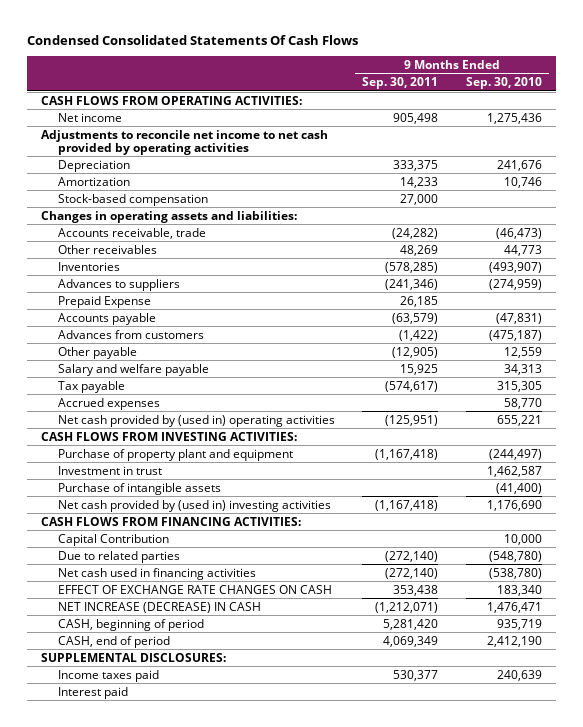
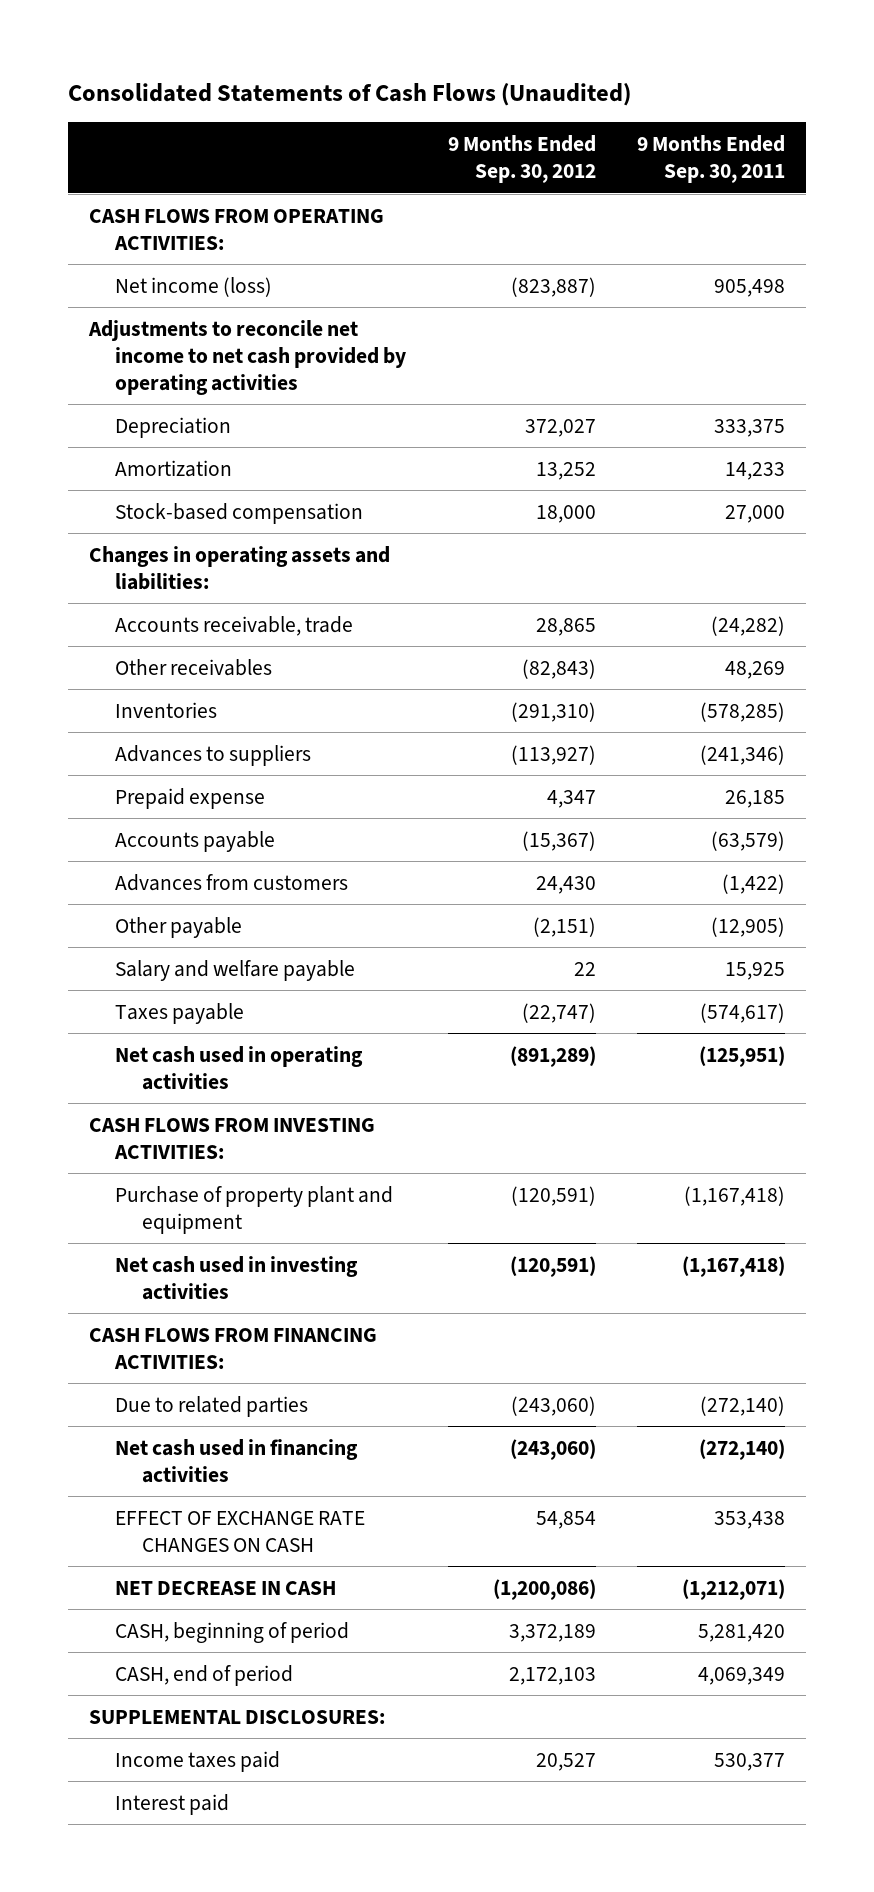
- Condensed Consolidated Statements Of Cash Flows
+ Consolidated Statements of Cash Flows (Unaudited)
- | 9 Months Ended Sep. 30, 2011 | 9 Months Ended Sep. 30, 2010
+ | 9 Months Ended Sep. 30, 2012 | 9 Months Ended Sep. 30, 2011
- Net income | 905,498 | 1,275,436
+ Net income (loss) | (823,887) | 905,498
- Prepaid Expense | 26,185 |
+ Prepaid expense | 4,347 | 26,185
- Tax payable | (574,617) | 315,305
- Accrued expenses | | 58,770
- Net cash provided by (used in) operating activities | (125,951) | 655,221
+ Taxes payable | (22,747) | (574,617)
+ Net cash used in operating activities | (891,289) | (125,951)
- Investment in trust | | 1,462,587
- Purchase of intangible assets | | (41,400)
- Net cash provided by (used in) investing activities | (1,167,418) | 1,176,690
+ Net cash used in investing activities | (120,591) | (1,167,418)
- Capital Contribution | | 10,000
- NET INCREASE (DECREASE) IN CASH | (1,212,071) | 1,476,471
+ NET DECREASE IN CASH | (1,200,086) | (1,212,071)

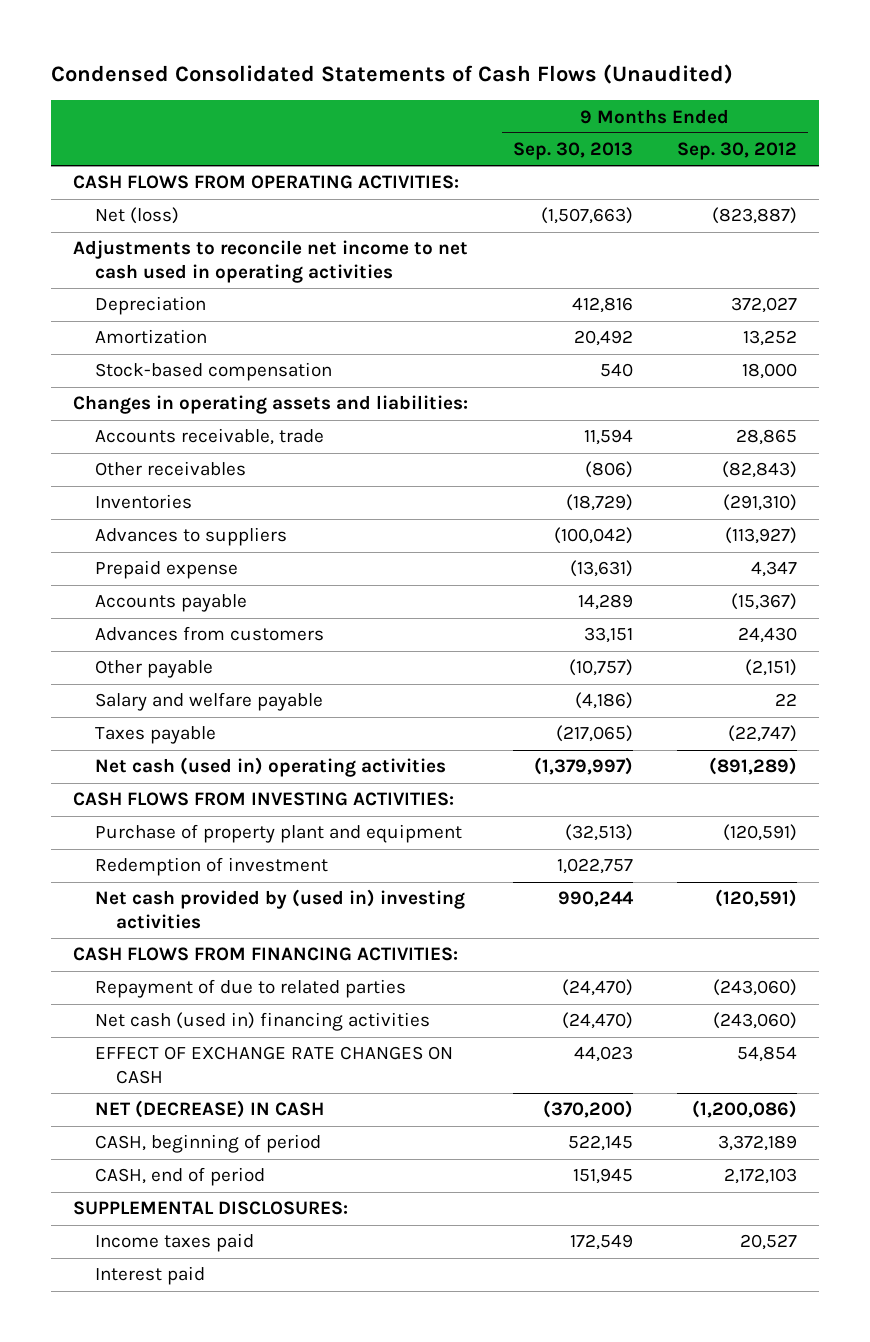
- Consolidated Statements of Cash Flows (Unaudited)
+ Condensed Consolidated Statements of Cash Flows (Unaudited)
- | 9 Months Ended Sep. 30, 2012 | 9 Months Ended Sep. 30, 2011
+ | 9 Months Ended Sep. 30, 2013 | 9 Months Ended Sep. 30, 2012
- Net income (loss) | (823,887) | 905,498
- Adjustments to reconcile net income to net cash provided by operating activities
+ Net (loss) | (1,507,663) | (823,887)
+ Adjustments to reconcile net income to net cash used in operating activities
- Net cash used in operating activities | (891,289) | (125,951)
+ Net cash (used in) operating activities | (1,379,997) | (891,289)
- Net cash used in investing activities | (120,591) | (1,167,418)
+ Redemption of investment | 1,022,757 |
+ Net cash provided by (used in) investing activities | 990,244 | (120,591)
- Due to related parties | (243,060) | (272,140)
- Net cash used in financing activities | (243,060) | (272,140)
+ Repayment of due to related parties | (24,470) | (243,060)
+ Net cash (used in) financing activities | (24,470) | (243,060)
- NET DECREASE IN CASH | (1,200,086) | (1,212,071)
+ NET (DECREASE) IN CASH | (370,200) | (1,200,086)

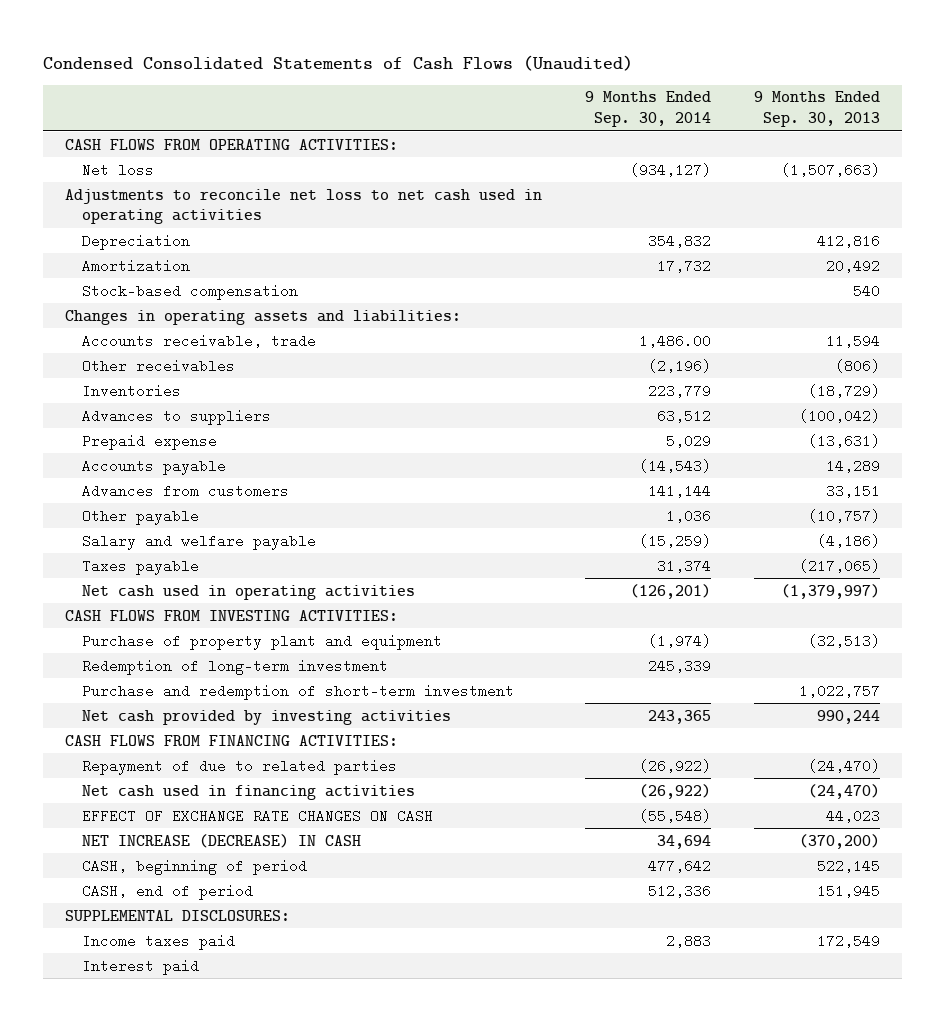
- | 9 Months Ended Sep. 30, 2013 | 9 Months Ended Sep. 30, 2012
+ | 9 Months Ended Sep. 30, 2014 | 9 Months Ended Sep. 30, 2013
- Net (loss) | (1,507,663) | (823,887)
- Adjustments to reconcile net income to net cash used in operating activities
+ Net loss | (934,127) | (1,507,663)
+ Adjustments to reconcile net loss to net cash used in operating activities
- Net cash (used in) operating activities | (1,379,997) | (891,289)
+ Net cash used in operating activities | (126,201) | (1,379,997)
- Redemption of investment | 1,022,757 |
- Net cash provided by (used in) investing activities | 990,244 | (120,591)
+ Redemption of long-term investment | 245,339 |
+ Purchase and redemption of short-term investment | | 1,022,757
+ Net cash provided by investing activities | 243,365 | 990,244
- Net cash (used in) financing activities | (24,470) | (243,060)
+ Net cash used in financing activities | (26,922) | (24,470)
- NET (DECREASE) IN CASH | (370,200) | (1,200,086)
+ NET INCREASE (DECREASE) IN CASH | 34,694 | (370,200)

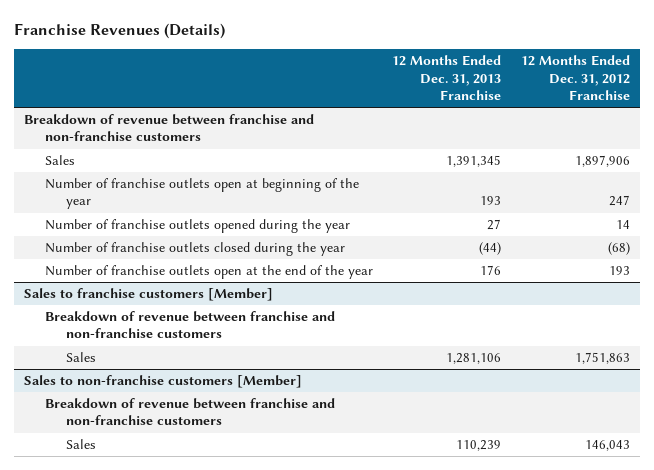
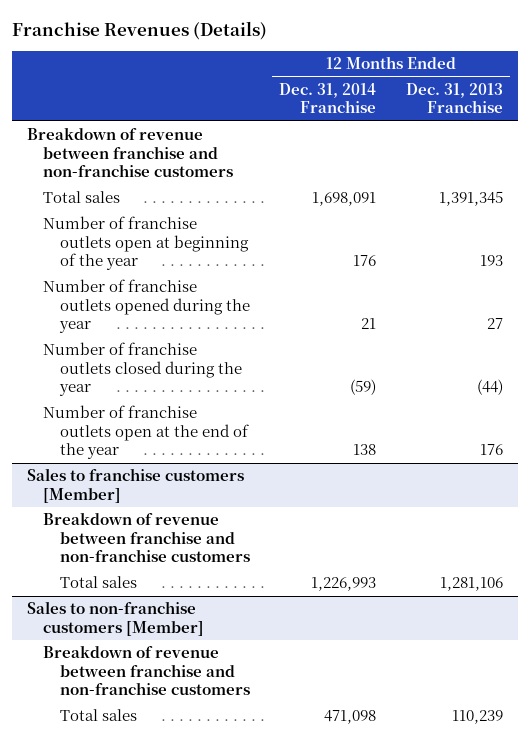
- | 12 Months Ended Dec. 31, 2013 Franchise | 12 Months Ended Dec. 31, 2012 Franchise
+ | 12 Months Ended Dec. 31, 2014 Franchise | 12 Months Ended Dec. 31, 2013 Franchise
- Sales | 1,391,345 | 1,897,906
+ Total sales | 1,698,091 | 1,391,345
@ Sales to franchise customers [Member]
- Sales | 1,281,106 | 1,751,863
+ Total sales | 1,226,993 | 1,281,106
@ Sales to non-franchise customers [Member]
- Sales | 110,239 | 146,043
+ Total sales | 471,098 | 110,239

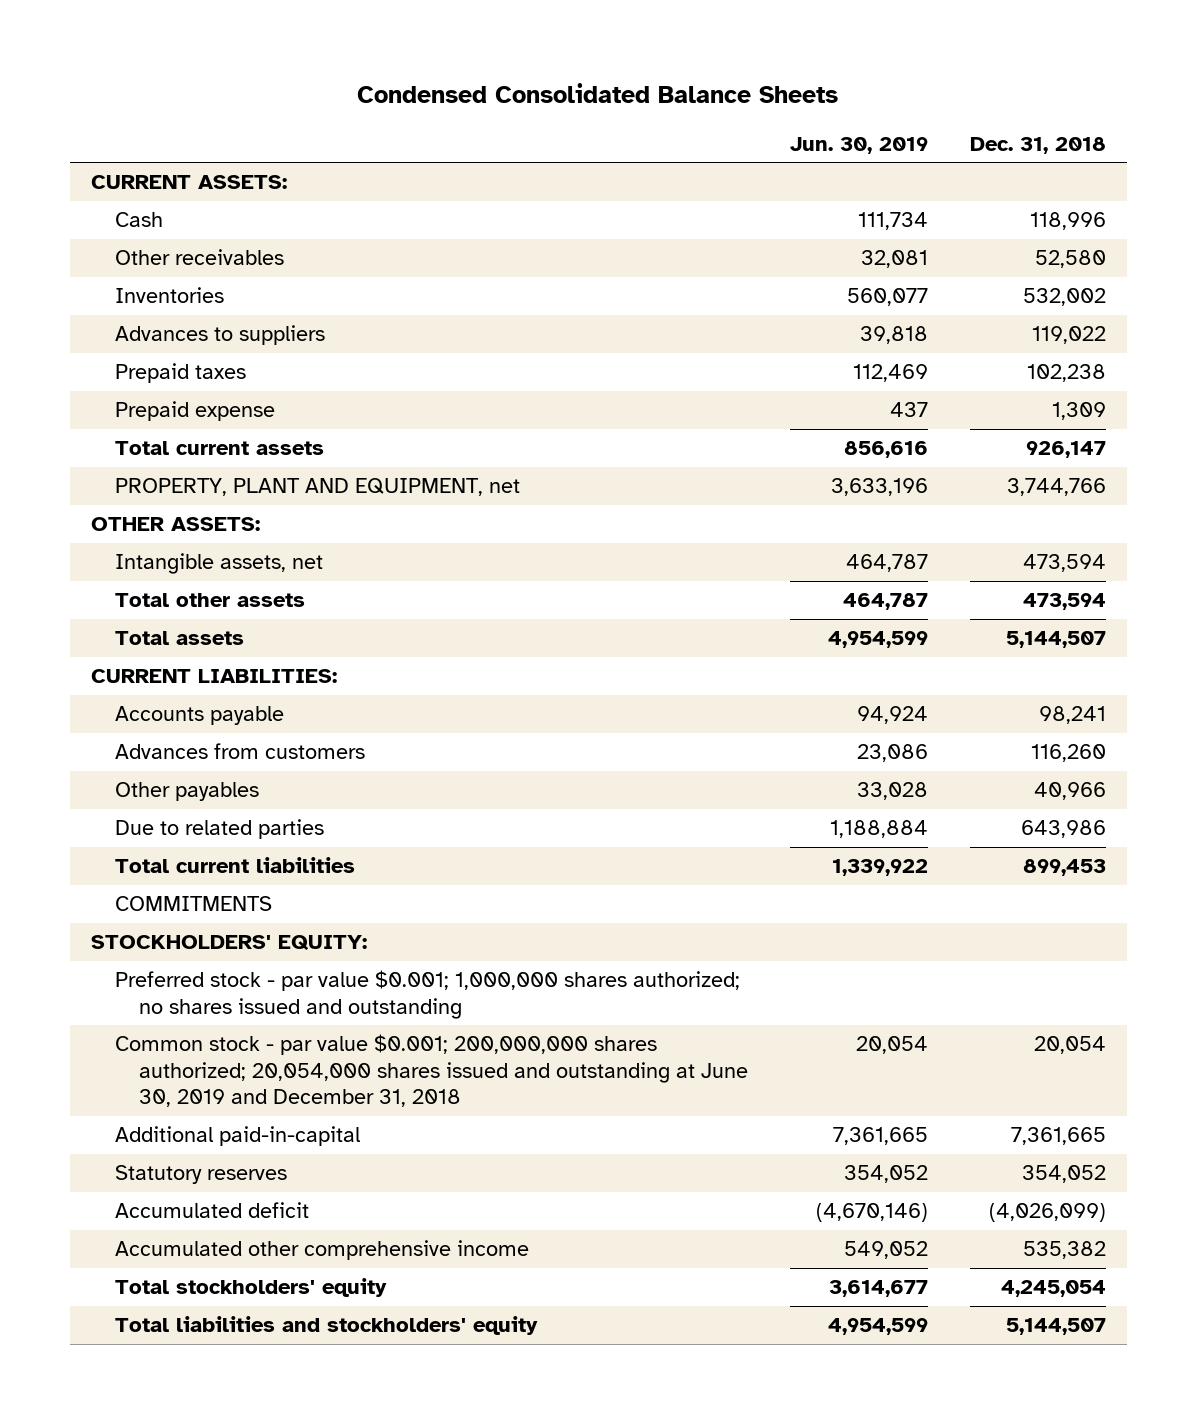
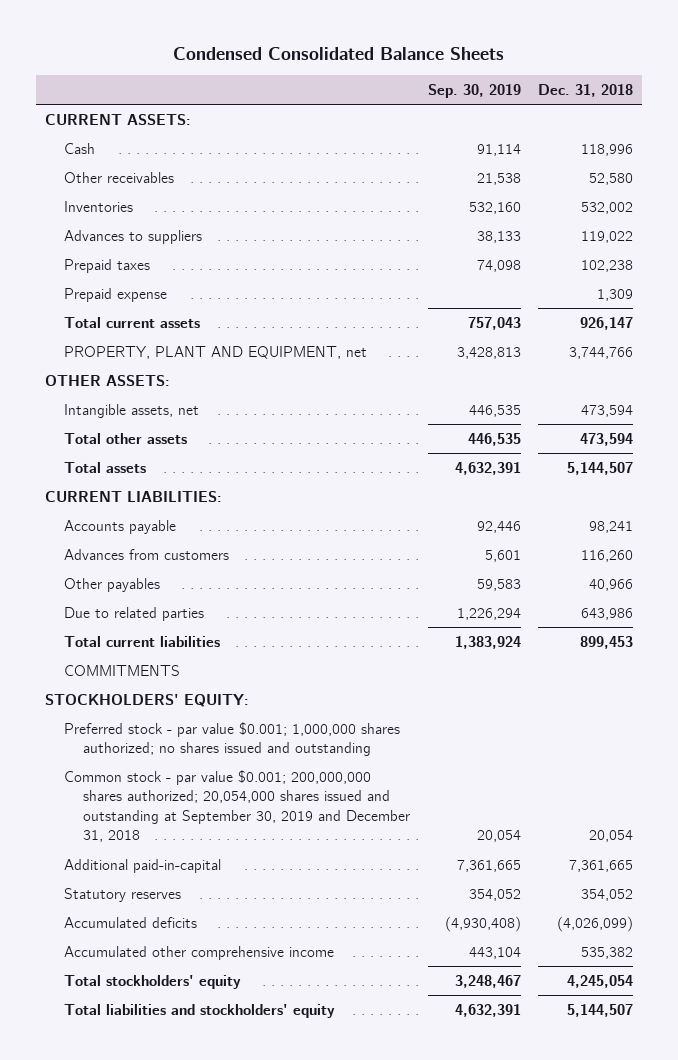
- | Jun. 30, 2019 | Dec. 31, 2018
+ | Sep. 30, 2019 | Dec. 31, 2018
- Common stock - par value $0.001; 200,000,000 shares authorized; 20,054,000 shares issued and outstanding at June 30, 2019 and December 31, 2018 | 20,054 | 20,054
+ Common stock - par value $0.001; 200,000,000 shares authorized; 20,054,000 shares issued and outstanding at September 30, 2019 and December 31, 2018 | 20,054 | 20,054
- Accumulated deficit | (4,670,146) | (4,026,099)
+ Accumulated deficits | (4,930,408) | (4,026,099)

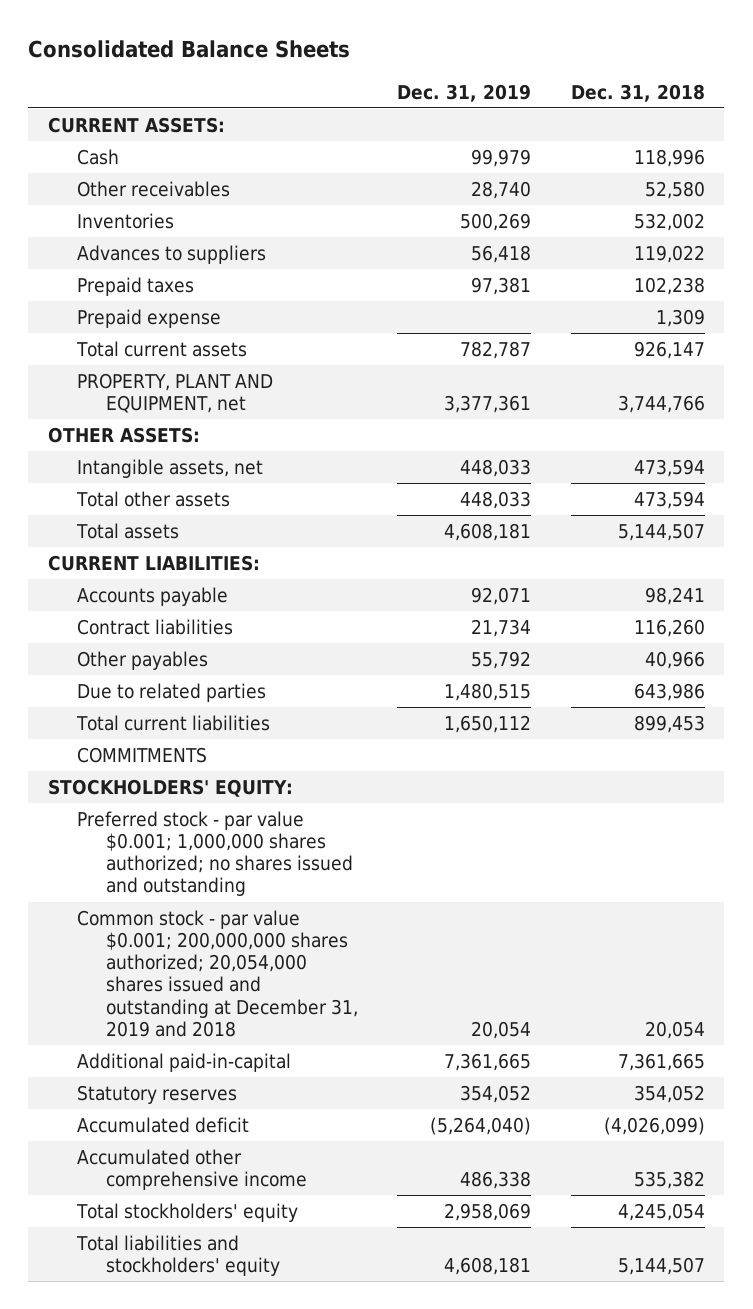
- Condensed Consolidated Balance Sheets
+ Consolidated Balance Sheets
- | Sep. 30, 2019 | Dec. 31, 2018
+ | Dec. 31, 2019 | Dec. 31, 2018
- Advances from customers | 5,601 | 116,260
+ Contract liabilities | 21,734 | 116,260
- Common stock - par value $0.001; 200,000,000 shares authorized; 20,054,000 shares issued and outstanding at September 30, 2019 and December 31, 2018 | 20,054 | 20,054
+ Common stock - par value $0.001; 200,000,000 shares authorized; 20,054,000 shares issued and outstanding at December 31, 2019 and 2018 | 20,054 | 20,054
- Accumulated deficits | (4,930,408) | (4,026,099)
+ Accumulated deficit | (5,264,040) | (4,026,099)

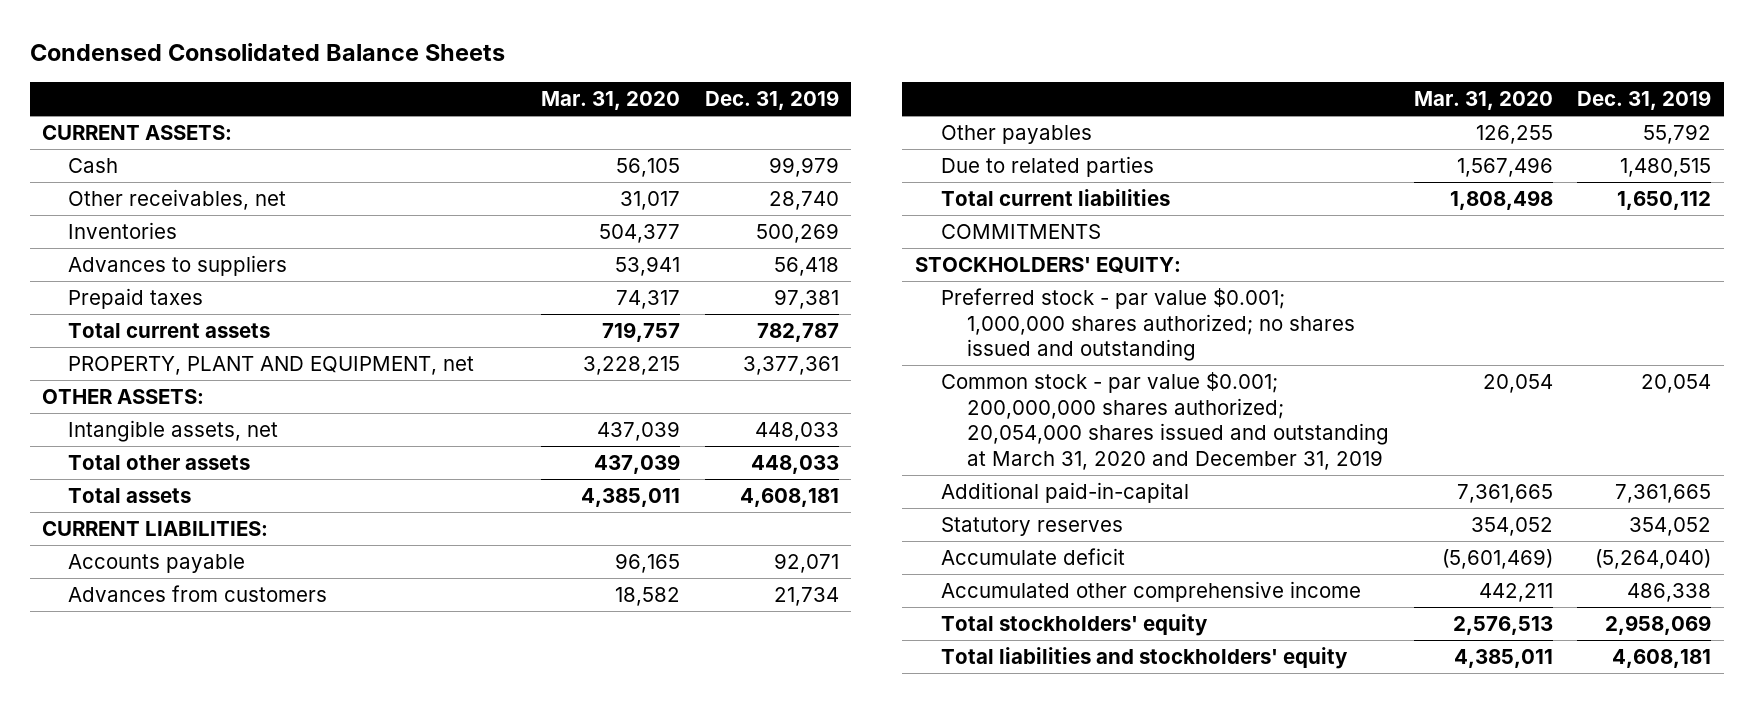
- Consolidated Balance Sheets
+ Condensed Consolidated Balance Sheets
- | Dec. 31, 2019 | Dec. 31, 2018
+ | Mar. 31, 2020 | Dec. 31, 2019
- Other receivables | 28,740 | 52,580
+ Other receivables, net | 31,017 | 28,740
- Prepaid expense | | 1,309
- Contract liabilities | 21,734 | 116,260
+ Advances from customers | 18,582 | 21,734
- Common stock - par value $0.001; 200,000,000 shares authorized; 20,054,000 shares issued and outstanding at December 31, 2019 and 2018 | 20,054 | 20,054
+ Common stock - par value $0.001; 200,000,000 shares authorized; 20,054,000 shares issued and outstanding at March 31, 2020 and December 31, 2019 | 20,054 | 20,054
- Accumulated deficit | (5,264,040) | (4,026,099)
+ Accumulate deficit | (5,601,469) | (5,264,040)

